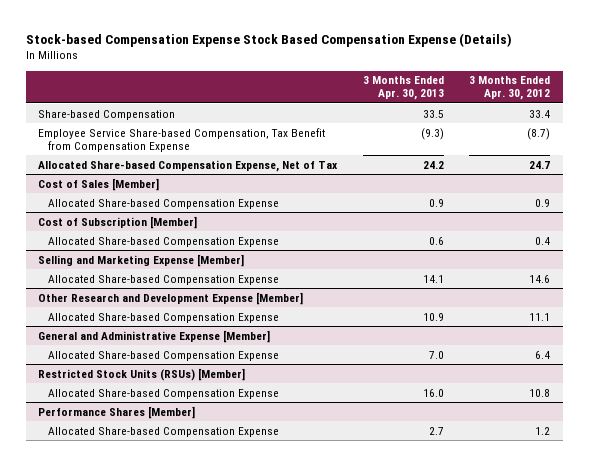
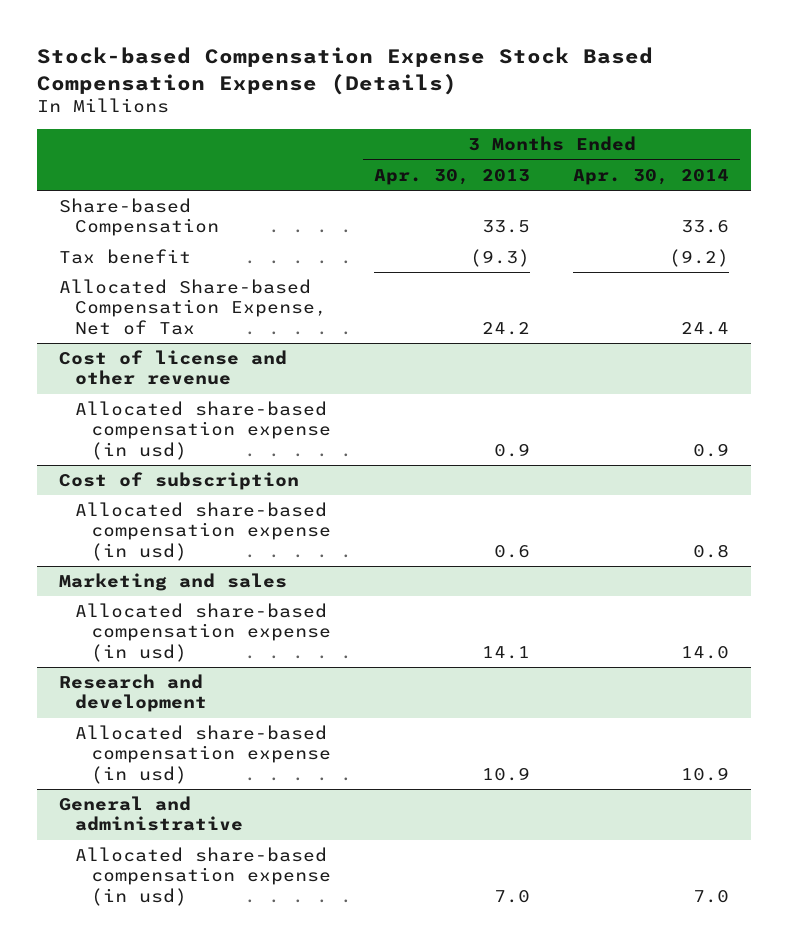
- | 3 Months Ended Apr. 30, 2013 | 3 Months Ended Apr. 30, 2012
+ | 3 Months Ended Apr. 30, 2013 | 3 Months Ended Apr. 30, 2014
- Employee Service Share-based Compensation, Tax Benefit from Compensation Expense | (9.3) | (8.7)
+ Tax benefit | (9.3) | (9.2)
- Cost of Sales [Member]
- Allocated Share-based Compensation Expense | 0.9 | 0.9
- Cost of Subscription [Member]
- Allocated Share-based Compensation Expense | 0.6 | 0.4
- Selling and Marketing Expense [Member]
- Allocated Share-based Compensation Expense | 14.1 | 14.6
- Other Research and Development Expense [Member]
- Allocated Share-based Compensation Expense | 10.9 | 11.1
- General and Administrative Expense [Member]
- Allocated Share-based Compensation Expense | 7.0 | 6.4
- Restricted Stock Units (RSUs) [Member]
- Allocated Share-based Compensation Expense | 16.0 | 10.8
- Performance Shares [Member]
- Allocated Share-based Compensation Expense | 2.7 | 1.2
+ Cost of license and other revenue
+ Allocated share-based compensation expense (in usd) | 0.9 | 0.9
+ Cost of subscription
+ Allocated share-based compensation expense (in usd) | 0.6 | 0.8
+ Marketing and sales
+ Allocated share-based compensation expense (in usd) | 14.1 | 14.0
+ Research and development
+ Allocated share-based compensation expense (in usd) | 10.9 | 10.9
+ General and administrative
+ Allocated share-based compensation expense (in usd) | 7.0 | 7.0

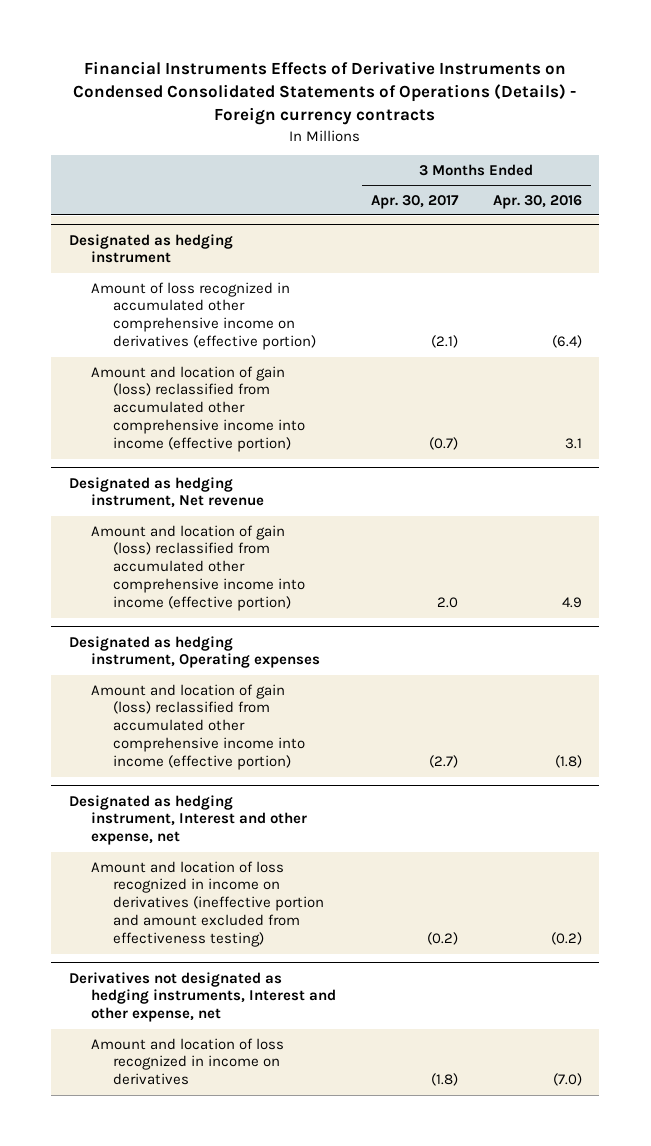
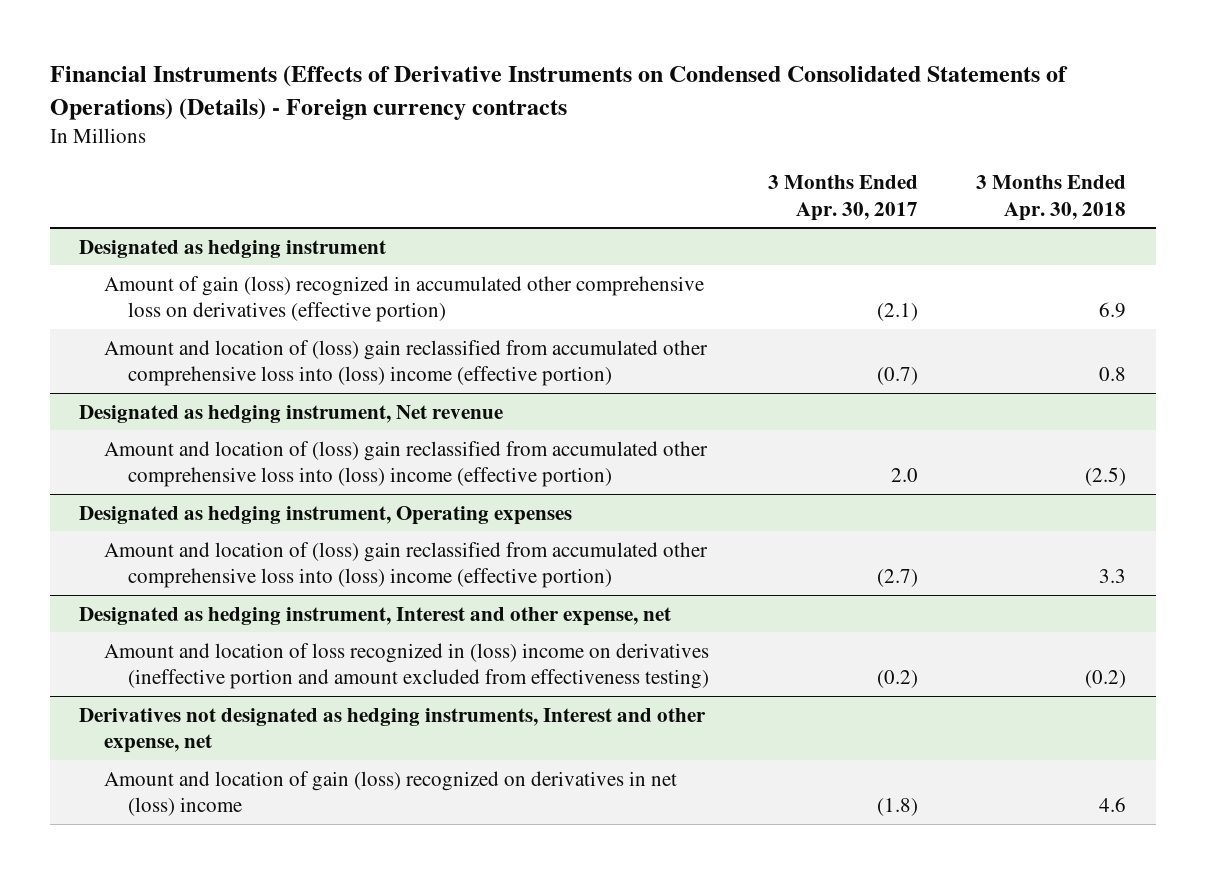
- Financial Instruments Effects of Derivative Instruments on Condensed Consolidated Statements of Operations (Details) - Foreign currency contracts
+ Financial Instruments (Effects of Derivative Instruments on Condensed Consolidated Statements of Operations) (Details) - Foreign currency contracts
- | 3 Months Ended Apr. 30, 2017 | 3 Months Ended Apr. 30, 2016
+ | 3 Months Ended Apr. 30, 2017 | 3 Months Ended Apr. 30, 2018
@ Designated as hedging instrument
- Amount of loss recognized in accumulated other comprehensive income on derivatives (effective portion) | (2.1) | (6.4)
- Amount and location of gain (loss) reclassified from accumulated other comprehensive income into income (effective portion) | (0.7) | 3.1
+ Amount of gain (loss) recognized in accumulated other comprehensive loss on derivatives (effective portion) | (2.1) | 6.9
+ Amount and location of (loss) gain reclassified from accumulated other comprehensive loss into (loss) income (effective portion) | (0.7) | 0.8
@ Designated as hedging instrument, Net revenue
- Amount and location of gain (loss) reclassified from accumulated other comprehensive income into income (effective portion) | 2.0 | 4.9
+ Amount and location of (loss) gain reclassified from accumulated other comprehensive loss into (loss) income (effective portion) | 2.0 | (2.5)
@ Designated as hedging instrument, Operating expenses
- Amount and location of gain (loss) reclassified from accumulated other comprehensive income into income (effective portion) | (2.7) | (1.8)
+ Amount and location of (loss) gain reclassified from accumulated other comprehensive loss into (loss) income (effective portion) | (2.7) | 3.3
@ Designated as hedging instrument, Interest and other expense, net
- Amount and location of loss recognized in income on derivatives (ineffective portion and amount excluded from effectiveness testing) | (0.2) | (0.2)
+ Amount and location of loss recognized in (loss) income on derivatives (ineffective portion and amount excluded from effectiveness testing) | (0.2) | (0.2)
@ Derivatives not designated as hedging instruments, Interest and other expense, net
- Amount and location of loss recognized in income on derivatives | (1.8) | (7.0)
+ Amount and location of gain (loss) recognized on derivatives in net (loss) income | (1.8) | 4.6

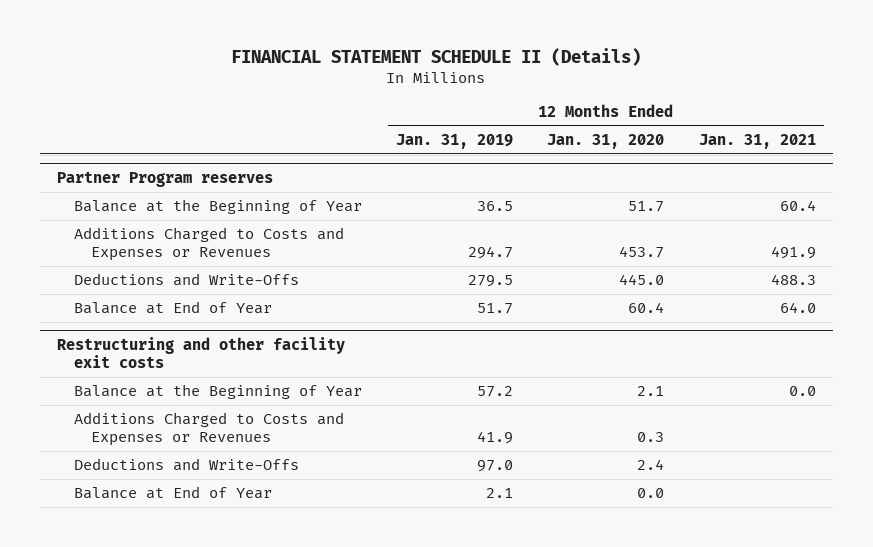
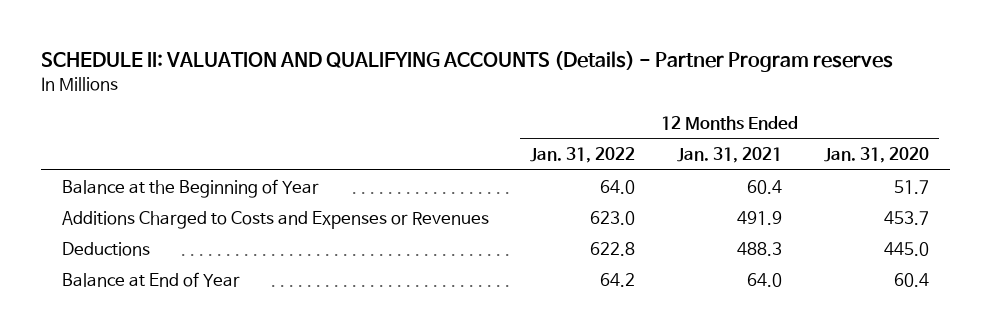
- FINANCIAL STATEMENT SCHEDULE II (Details)
+ SCHEDULE II: VALUATION AND QUALIFYING ACCOUNTS (Details) - Partner Program reserves
- | 12 Months Ended Jan. 31, 2019 | 12 Months Ended Jan. 31, 2020 | 12 Months Ended Jan. 31, 2021
+ | 12 Months Ended Jan. 31, 2022 | 12 Months Ended Jan. 31, 2021 | 12 Months Ended Jan. 31, 2020
- Partner Program reserves
- Deductions and Write-Offs | 279.5 | 445.0 | 488.3
+ Deductions | 622.8 | 488.3 | 445.0
- Restructuring and other facility exit costs
- Balance at the Beginning of Year | 57.2 | 2.1 | 0.0
- Additions Charged to Costs and Expenses or Revenues | 41.9 | 0.3 |
- Deductions and Write-Offs | 97.0 | 2.4 |
- Balance at End of Year | 2.1 | 0.0 |

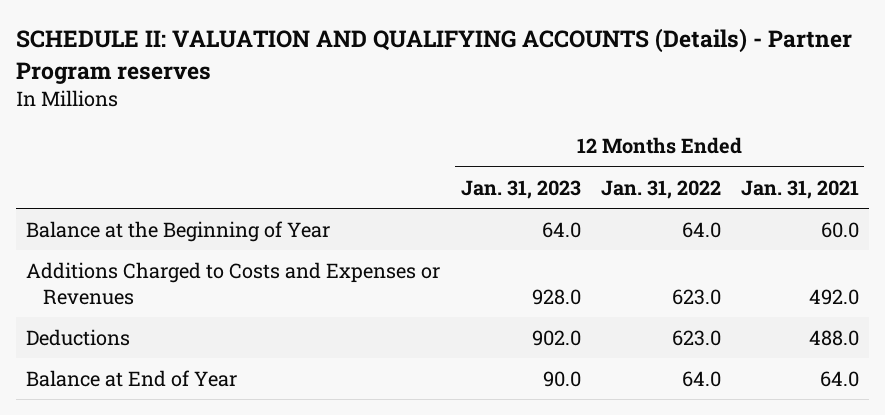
- | 12 Months Ended Jan. 31, 2022 | 12 Months Ended Jan. 31, 2021 | 12 Months Ended Jan. 31, 2020
+ | 12 Months Ended Jan. 31, 2023 | 12 Months Ended Jan. 31, 2022 | 12 Months Ended Jan. 31, 2021
- Balance at the Beginning of Year | 64.0 | 60.4 | 51.7
- Additions Charged to Costs and Expenses or Revenues | 623.0 | 491.9 | 453.7
- Deductions | 622.8 | 488.3 | 445.0
- Balance at End of Year | 64.2 | 64.0 | 60.4
+ Balance at the Beginning of Year | 64.0 | 64.0 | 60.0
+ Additions Charged to Costs and Expenses or Revenues | 928.0 | 623.0 | 492.0
+ Deductions | 902.0 | 623.0 | 488.0
+ Balance at End of Year | 90.0 | 64.0 | 64.0

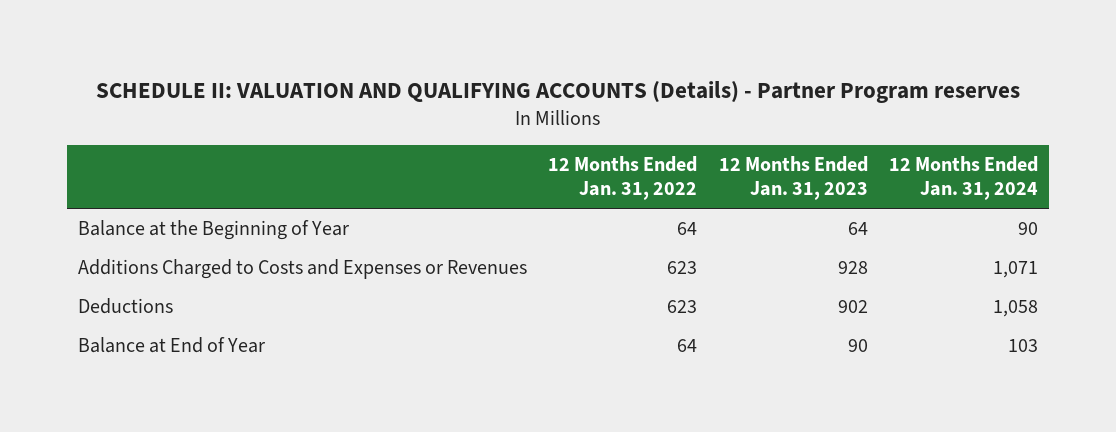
- | 12 Months Ended Jan. 31, 2023 | 12 Months Ended Jan. 31, 2022 | 12 Months Ended Jan. 31, 2021
+ | 12 Months Ended Jan. 31, 2022 | 12 Months Ended Jan. 31, 2023 | 12 Months Ended Jan. 31, 2024
- Balance at the Beginning of Year | 64.0 | 64.0 | 60.0
- Additions Charged to Costs and Expenses or Revenues | 928.0 | 623.0 | 492.0
- Deductions | 902.0 | 623.0 | 488.0
- Balance at End of Year | 90.0 | 64.0 | 64.0
+ Balance at the Beginning of Year | 64 | 64 | 90
+ Additions Charged to Costs and Expenses or Revenues | 623 | 928 | 1,071
+ Deductions | 623 | 902 | 1,058
+ Balance at End of Year | 64 | 90 | 103

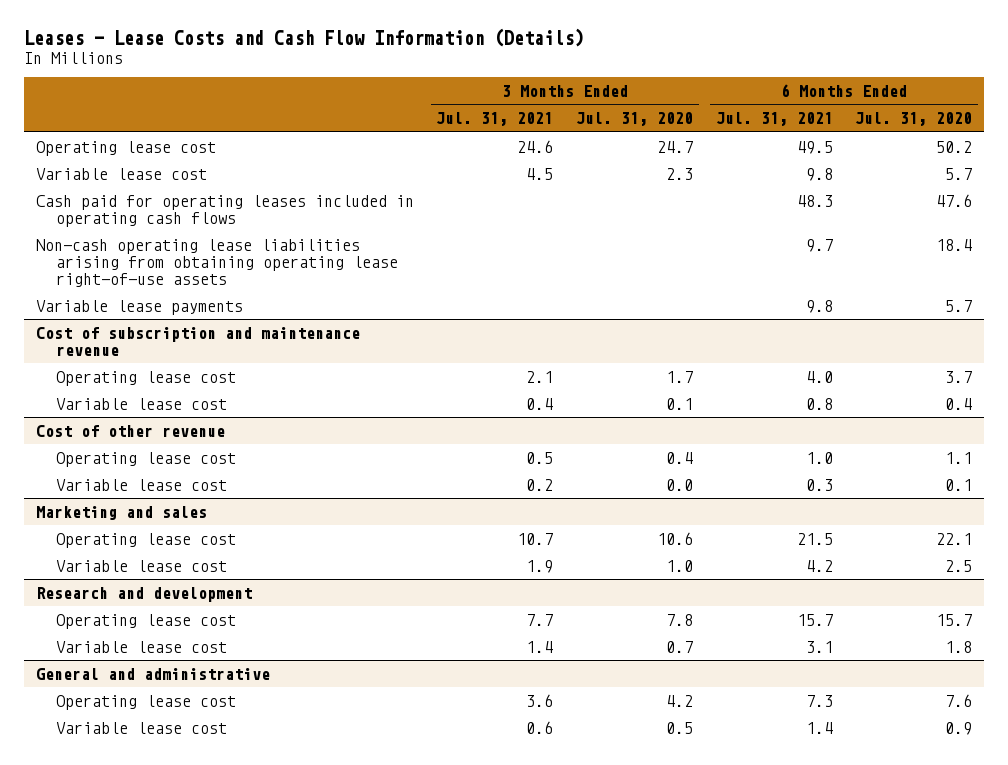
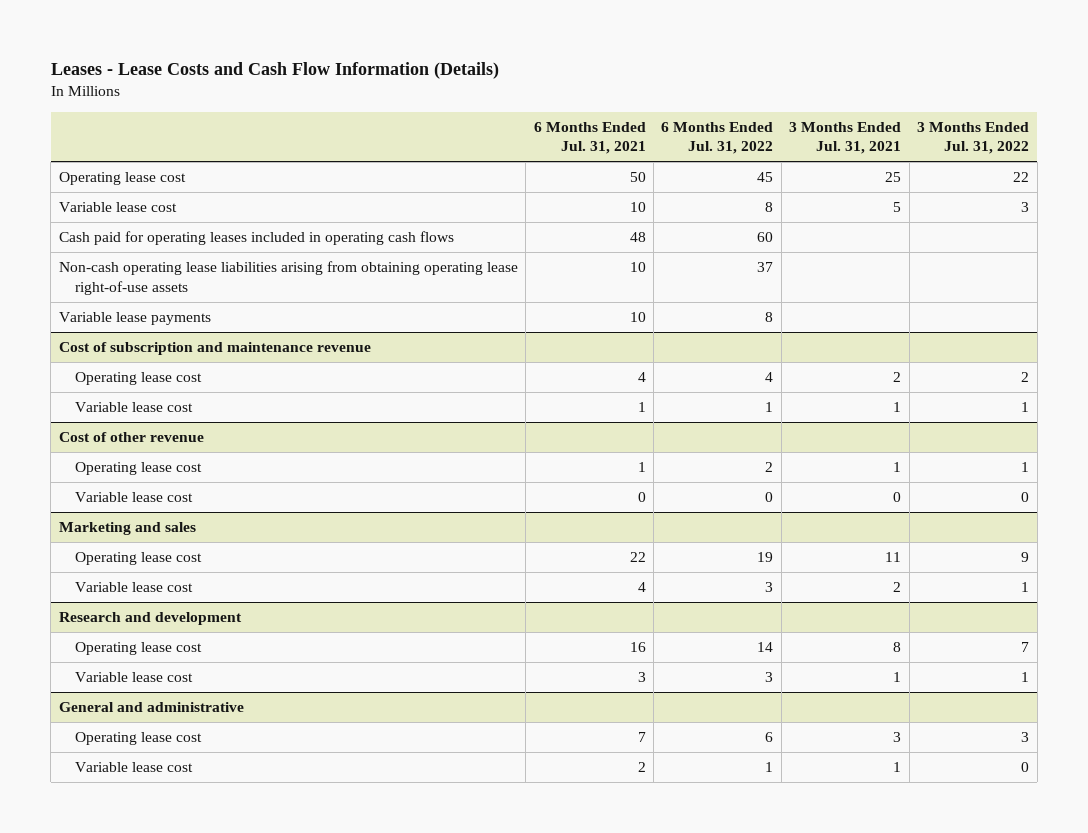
- | 3 Months Ended Jul. 31, 2021 | 3 Months Ended Jul. 31, 2020 | 6 Months Ended Jul. 31, 2021 | 6 Months Ended Jul. 31, 2020
+ | 6 Months Ended Jul. 31, 2021 | 6 Months Ended Jul. 31, 2022 | 3 Months Ended Jul. 31, 2021 | 3 Months Ended Jul. 31, 2022
- Operating lease cost | 24.6 | 24.7 | 49.5 | 50.2
- Variable lease cost | 4.5 | 2.3 | 9.8 | 5.7
- Cash paid for operating leases included in operating cash flows | | | 48.3 | 47.6
- Non-cash operating lease liabilities arising from obtaining operating lease right-of-use assets | | | 9.7 | 18.4
- Variable lease payments | | | 9.8 | 5.7
+ Operating lease cost | 50 | 45 | 25 | 22
+ Variable lease cost | 10 | 8 | 5 | 3
+ Cash paid for operating leases included in operating cash flows | 48 | 60 | |
+ Non-cash operating lease liabilities arising from obtaining operating lease right-of-use assets | 10 | 37 | |
+ Variable lease payments | 10 | 8 | |
@ Cost of subscription and maintenance revenue
- Operating lease cost | 2.1 | 1.7 | 4.0 | 3.7
- Variable lease cost | 0.4 | 0.1 | 0.8 | 0.4
+ Operating lease cost | 4 | 4 | 2 | 2
+ Variable lease cost | 1 | 1 | 1 | 1
@ Cost of other revenue
- Operating lease cost | 0.5 | 0.4 | 1.0 | 1.1
- Variable lease cost | 0.2 | 0.0 | 0.3 | 0.1
+ Operating lease cost | 1 | 2 | 1 | 1
+ Variable lease cost | 0 | 0 | 0 | 0
@ Marketing and sales
- Operating lease cost | 10.7 | 10.6 | 21.5 | 22.1
- Variable lease cost | 1.9 | 1.0 | 4.2 | 2.5
+ Operating lease cost | 22 | 19 | 11 | 9
+ Variable lease cost | 4 | 3 | 2 | 1
@ Research and development
- Operating lease cost | 7.7 | 7.8 | 15.7 | 15.7
- Variable lease cost | 1.4 | 0.7 | 3.1 | 1.8
+ Operating lease cost | 16 | 14 | 8 | 7
+ Variable lease cost | 3 | 3 | 1 | 1
@ General and administrative
- Operating lease cost | 3.6 | 4.2 | 7.3 | 7.6
- Variable lease cost | 0.6 | 0.5 | 1.4 | 0.9
+ Operating lease cost | 7 | 6 | 3 | 3
+ Variable lease cost | 2 | 1 | 1 | 0

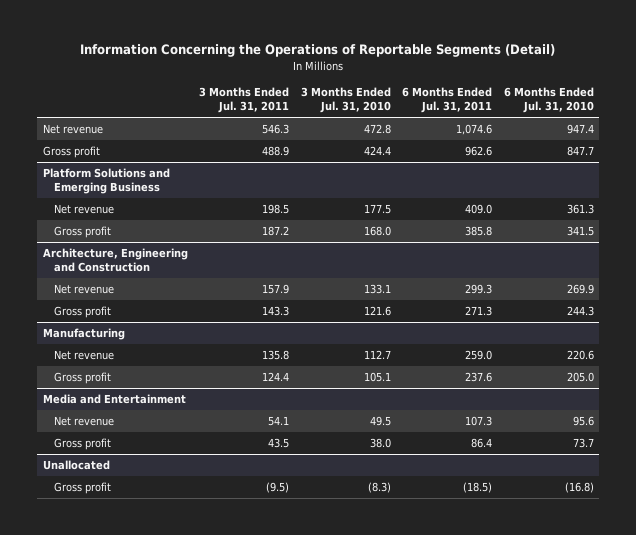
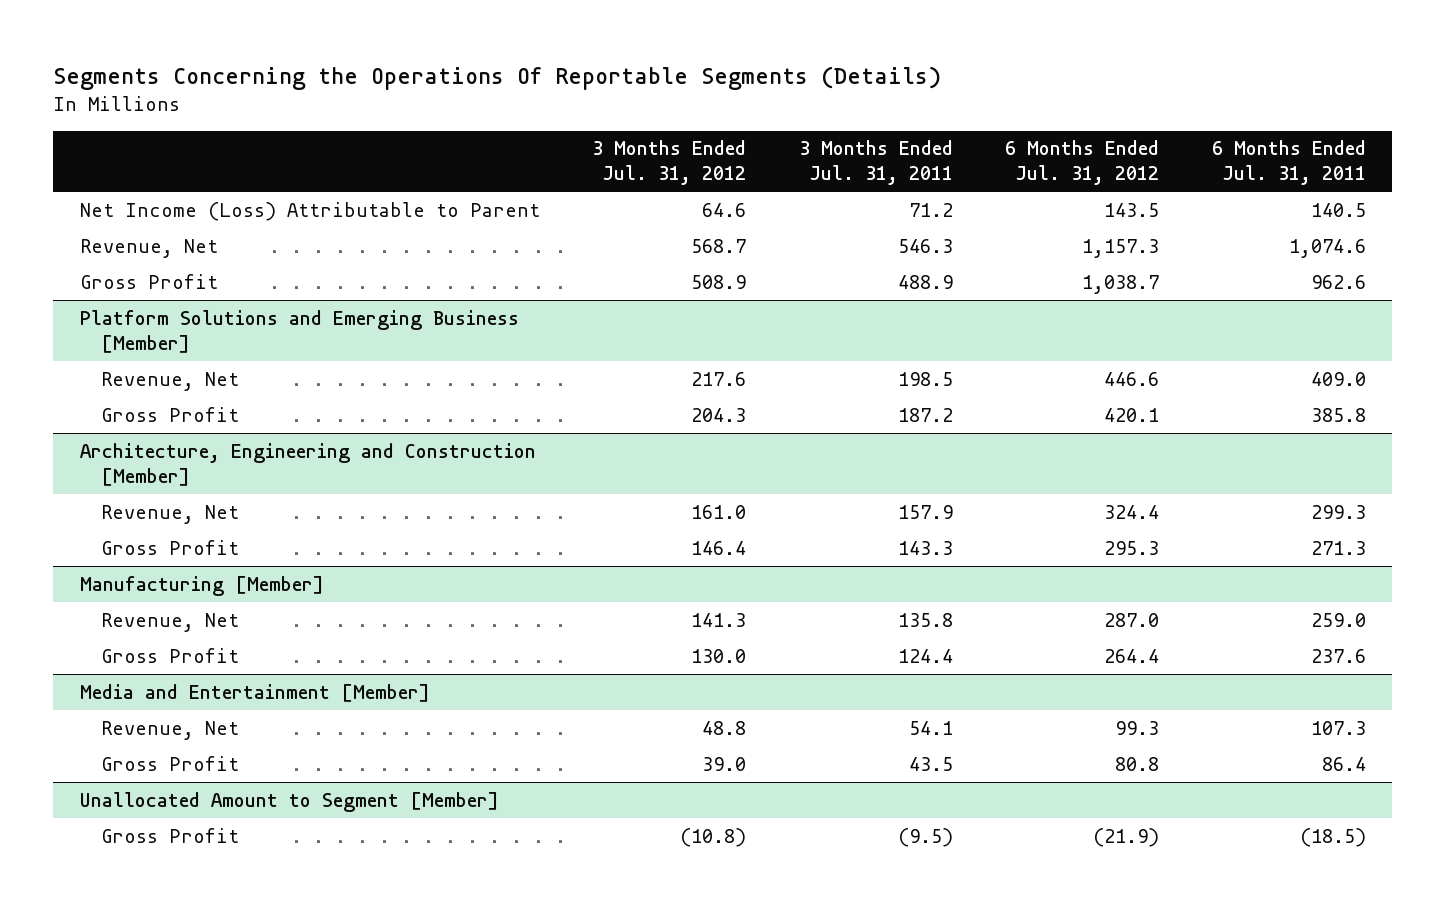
- Information Concerning the Operations of Reportable Segments (Detail)
+ Segments Concerning the Operations Of Reportable Segments (Details)
- | 3 Months Ended Jul. 31, 2011 | 3 Months Ended Jul. 31, 2010 | 6 Months Ended Jul. 31, 2011 | 6 Months Ended Jul. 31, 2010
+ | 3 Months Ended Jul. 31, 2012 | 3 Months Ended Jul. 31, 2011 | 6 Months Ended Jul. 31, 2012 | 6 Months Ended Jul. 31, 2011
- Net revenue | 546.3 | 472.8 | 1,074.6 | 947.4
- Gross profit | 488.9 | 424.4 | 962.6 | 847.7
- Platform Solutions and Emerging Business
- Net revenue | 198.5 | 177.5 | 409.0 | 361.3
- Gross profit | 187.2 | 168.0 | 385.8 | 341.5
- Architecture, Engineering and Construction
- Net revenue | 157.9 | 133.1 | 299.3 | 269.9
- Gross profit | 143.3 | 121.6 | 271.3 | 244.3
- Manufacturing
- Net revenue | 135.8 | 112.7 | 259.0 | 220.6
- Gross profit | 124.4 | 105.1 | 237.6 | 205.0
- Media and Entertainment
- Net revenue | 54.1 | 49.5 | 107.3 | 95.6
- Gross profit | 43.5 | 38.0 | 86.4 | 73.7
- Unallocated
- Gross profit | (9.5) | (8.3) | (18.5) | (16.8)
+ Net Income (Loss) Attributable to Parent | 64.6 | 71.2 | 143.5 | 140.5
+ Revenue, Net | 568.7 | 546.3 | 1,157.3 | 1,074.6
+ Gross Profit | 508.9 | 488.9 | 1,038.7 | 962.6
+ Platform Solutions and Emerging Business [Member]
+ Revenue, Net | 217.6 | 198.5 | 446.6 | 409.0
+ Gross Profit | 204.3 | 187.2 | 420.1 | 385.8
+ Architecture, Engineering and Construction [Member]
+ Revenue, Net | 161.0 | 157.9 | 324.4 | 299.3
+ Gross Profit | 146.4 | 143.3 | 295.3 | 271.3
+ Manufacturing [Member]
+ Revenue, Net | 141.3 | 135.8 | 287.0 | 259.0
+ Gross Profit | 130.0 | 124.4 | 264.4 | 237.6
+ Media and Entertainment [Member]
+ Revenue, Net | 48.8 | 54.1 | 99.3 | 107.3
+ Gross Profit | 39.0 | 43.5 | 80.8 | 86.4
+ Unallocated Amount to Segment [Member]
+ Gross Profit | (10.8) | (9.5) | (21.9) | (18.5)

